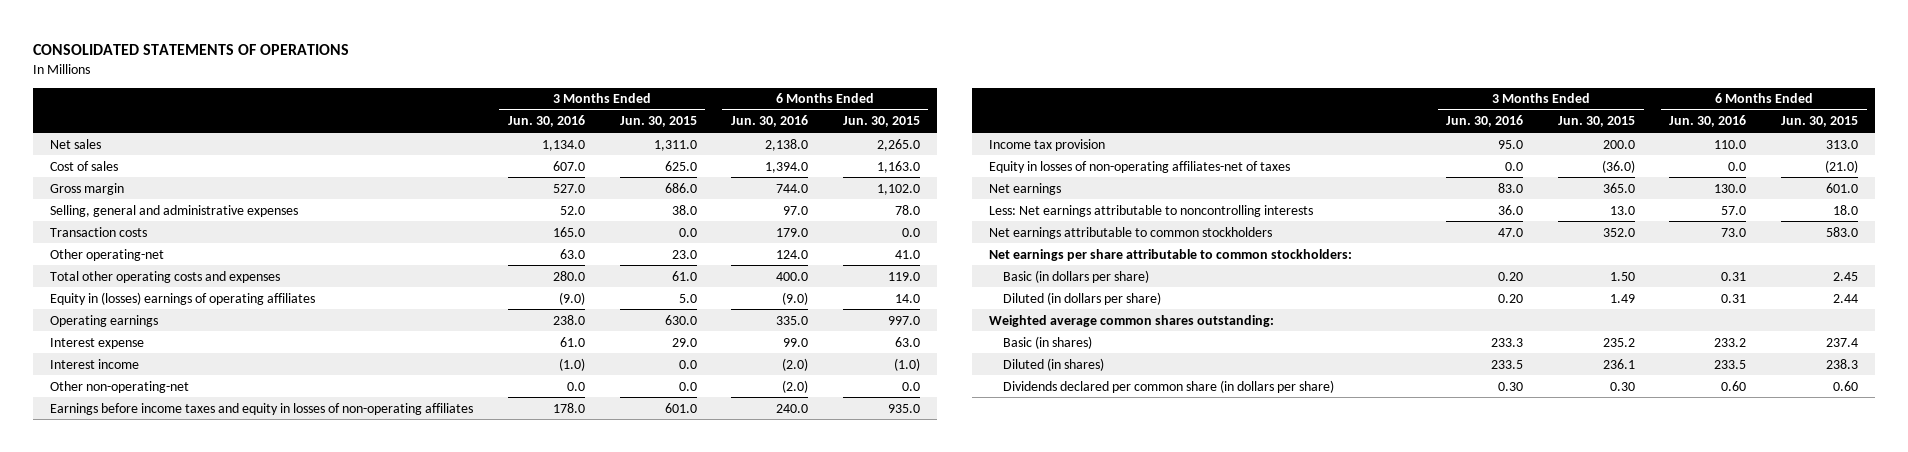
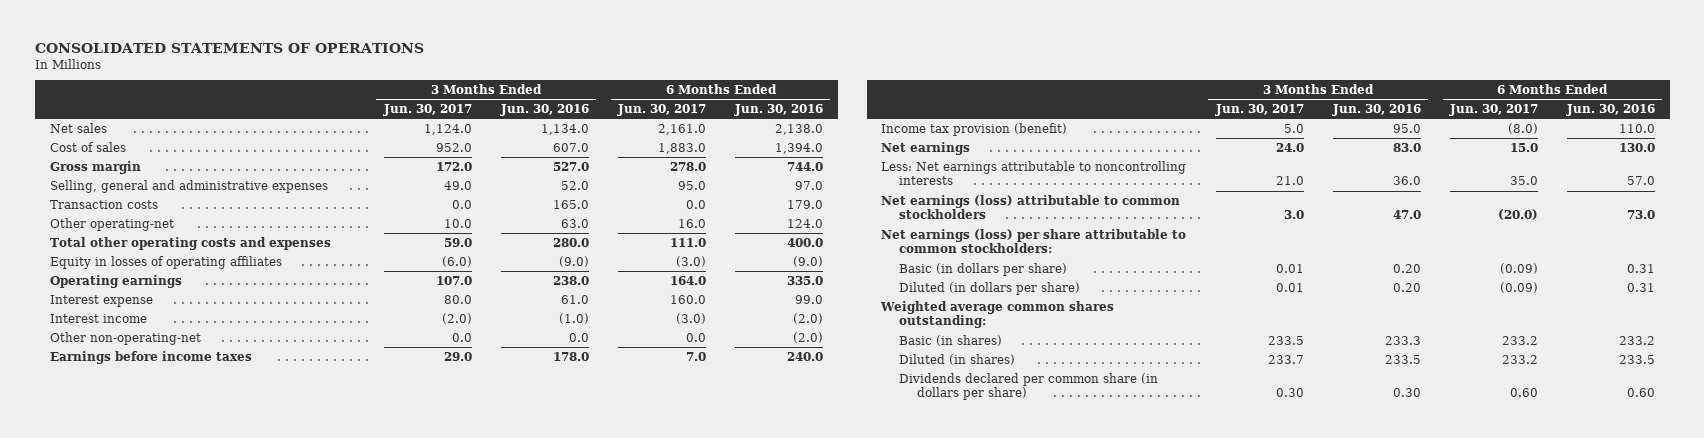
- | 3 Months Ended Jun. 30, 2016 | 3 Months Ended Jun. 30, 2015 | 6 Months Ended Jun. 30, 2016 | 6 Months Ended Jun. 30, 2015
+ | 3 Months Ended Jun. 30, 2017 | 3 Months Ended Jun. 30, 2016 | 6 Months Ended Jun. 30, 2017 | 6 Months Ended Jun. 30, 2016
- Equity in (losses) earnings of operating affiliates | (9.0) | 5.0 | (9.0) | 14.0
+ Equity in losses of operating affiliates | (6.0) | (9.0) | (3.0) | (9.0)
- Earnings before income taxes and equity in losses of non-operating affiliates | 178.0 | 601.0 | 240.0 | 935.0
- Income tax provision | 95.0 | 200.0 | 110.0 | 313.0
- Equity in losses of non-operating affiliates-net of taxes | 0.0 | (36.0) | 0.0 | (21.0)
+ Earnings before income taxes | 29.0 | 178.0 | 7.0 | 240.0
+ Income tax provision (benefit) | 5.0 | 95.0 | (8.0) | 110.0
- Net earnings attributable to common stockholders | 47.0 | 352.0 | 73.0 | 583.0
- Net earnings per share attributable to common stockholders:
+ Net earnings (loss) attributable to common stockholders | 3.0 | 47.0 | (20.0) | 73.0
+ Net earnings (loss) per share attributable to common stockholders:

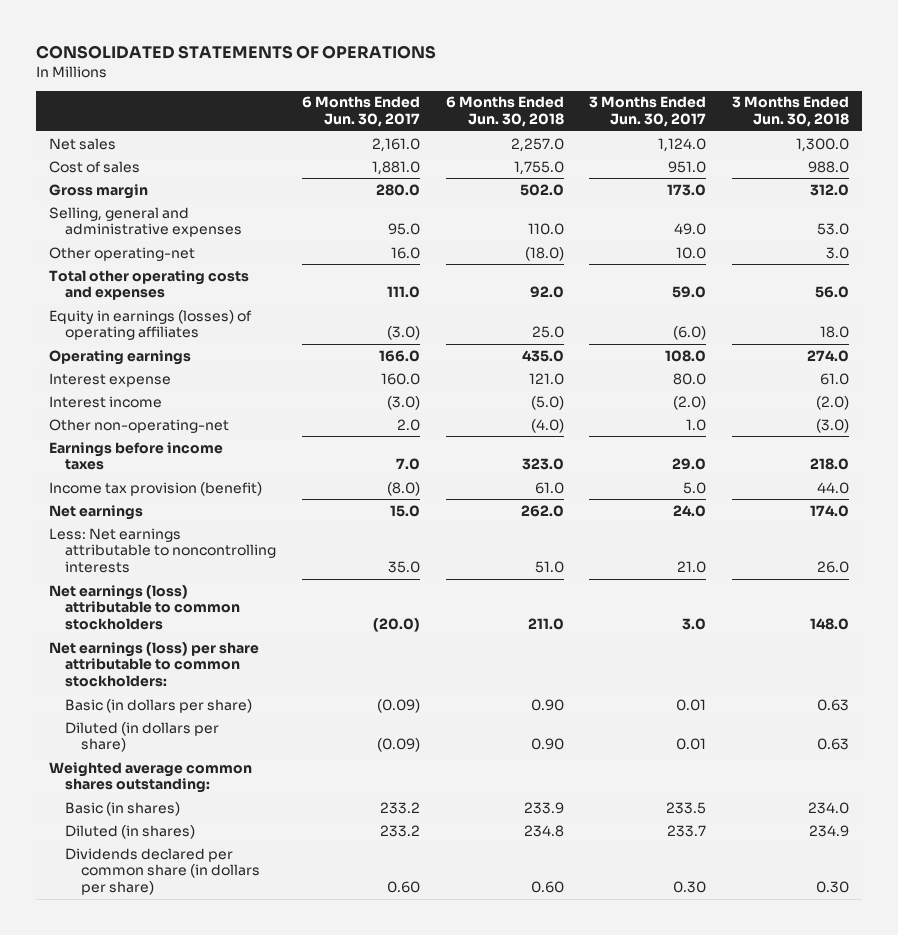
- | 3 Months Ended Jun. 30, 2017 | 3 Months Ended Jun. 30, 2016 | 6 Months Ended Jun. 30, 2017 | 6 Months Ended Jun. 30, 2016
+ | 6 Months Ended Jun. 30, 2017 | 6 Months Ended Jun. 30, 2018 | 3 Months Ended Jun. 30, 2017 | 3 Months Ended Jun. 30, 2018
- Cost of sales | 952.0 | 607.0 | 1,883.0 | 1,394.0
- Gross margin | 172.0 | 527.0 | 278.0 | 744.0
+ Cost of sales | 1,881.0 | 1,755.0 | 951.0 | 988.0
+ Gross margin | 280.0 | 502.0 | 173.0 | 312.0
- Transaction costs | 0.0 | 165.0 | 0.0 | 179.0
- Equity in losses of operating affiliates | (6.0) | (9.0) | (3.0) | (9.0)
- Operating earnings | 107.0 | 238.0 | 164.0 | 335.0
+ Equity in earnings (losses) of operating affiliates | (3.0) | 25.0 | (6.0) | 18.0
+ Operating earnings | 166.0 | 435.0 | 108.0 | 274.0
- Other non-operating-net | 0.0 | 0.0 | 0.0 | (2.0)
+ Other non-operating-net | 2.0 | (4.0) | 1.0 | (3.0)

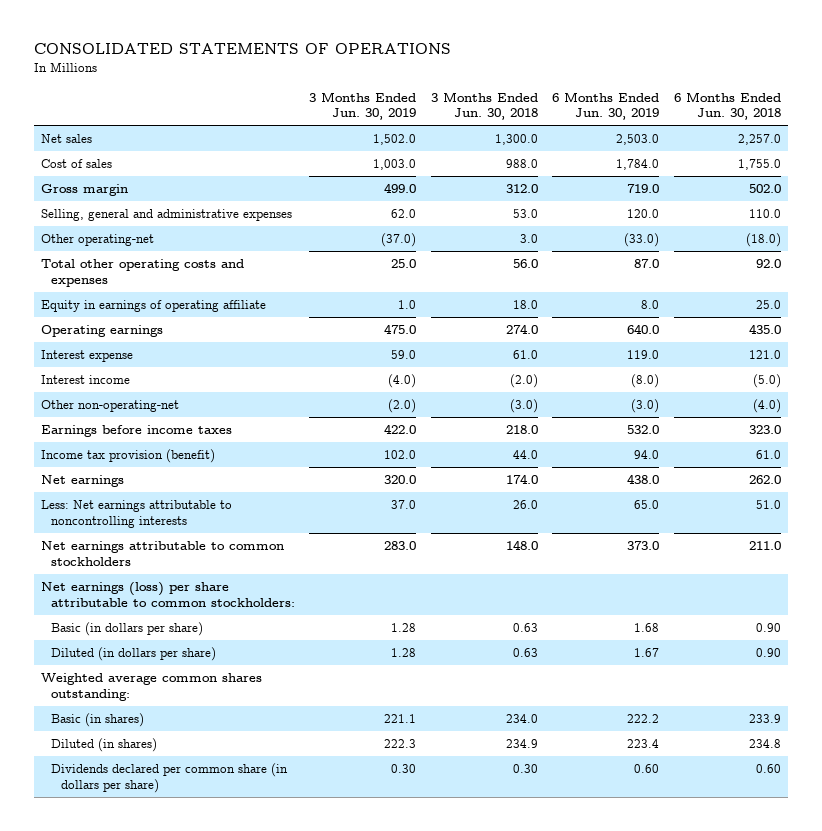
- | 6 Months Ended Jun. 30, 2017 | 6 Months Ended Jun. 30, 2018 | 3 Months Ended Jun. 30, 2017 | 3 Months Ended Jun. 30, 2018
+ | 3 Months Ended Jun. 30, 2019 | 3 Months Ended Jun. 30, 2018 | 6 Months Ended Jun. 30, 2019 | 6 Months Ended Jun. 30, 2018
- Equity in earnings (losses) of operating affiliates | (3.0) | 25.0 | (6.0) | 18.0
+ Equity in earnings of operating affiliate | 1.0 | 18.0 | 8.0 | 25.0
- Net earnings (loss) attributable to common stockholders | (20.0) | 211.0 | 3.0 | 148.0
+ Net earnings attributable to common stockholders | 283.0 | 148.0 | 373.0 | 211.0

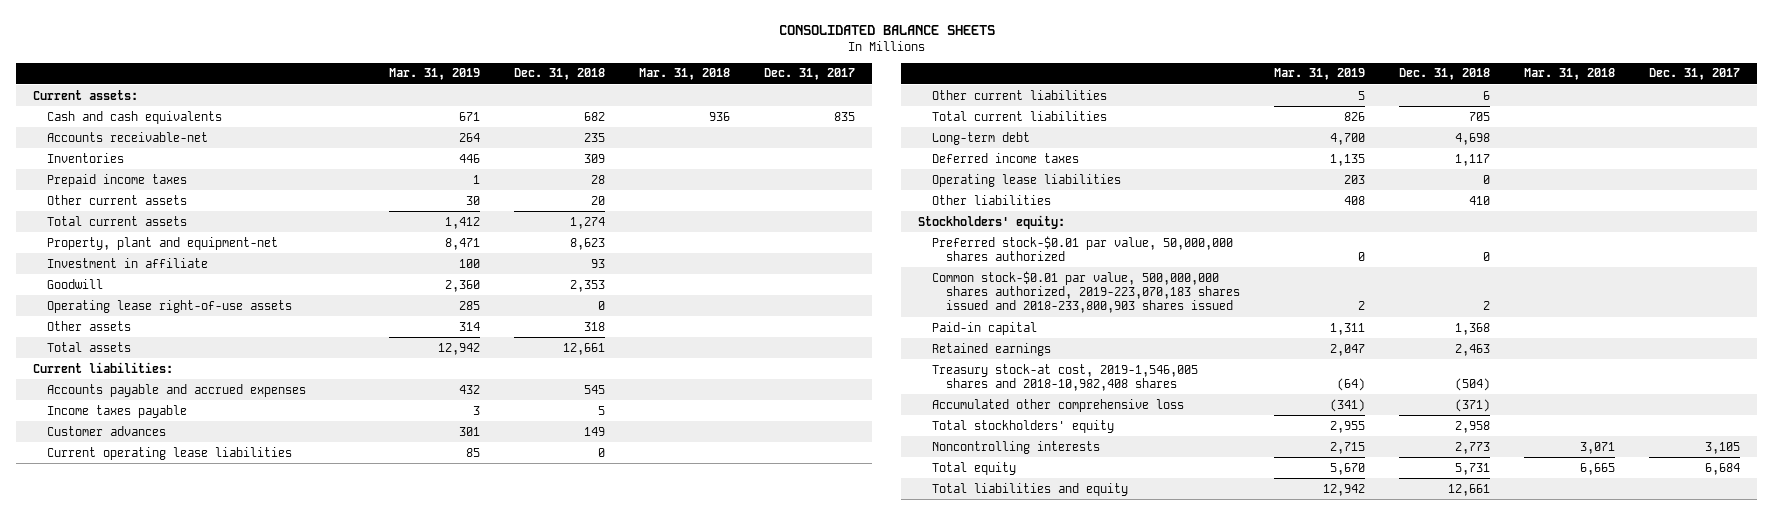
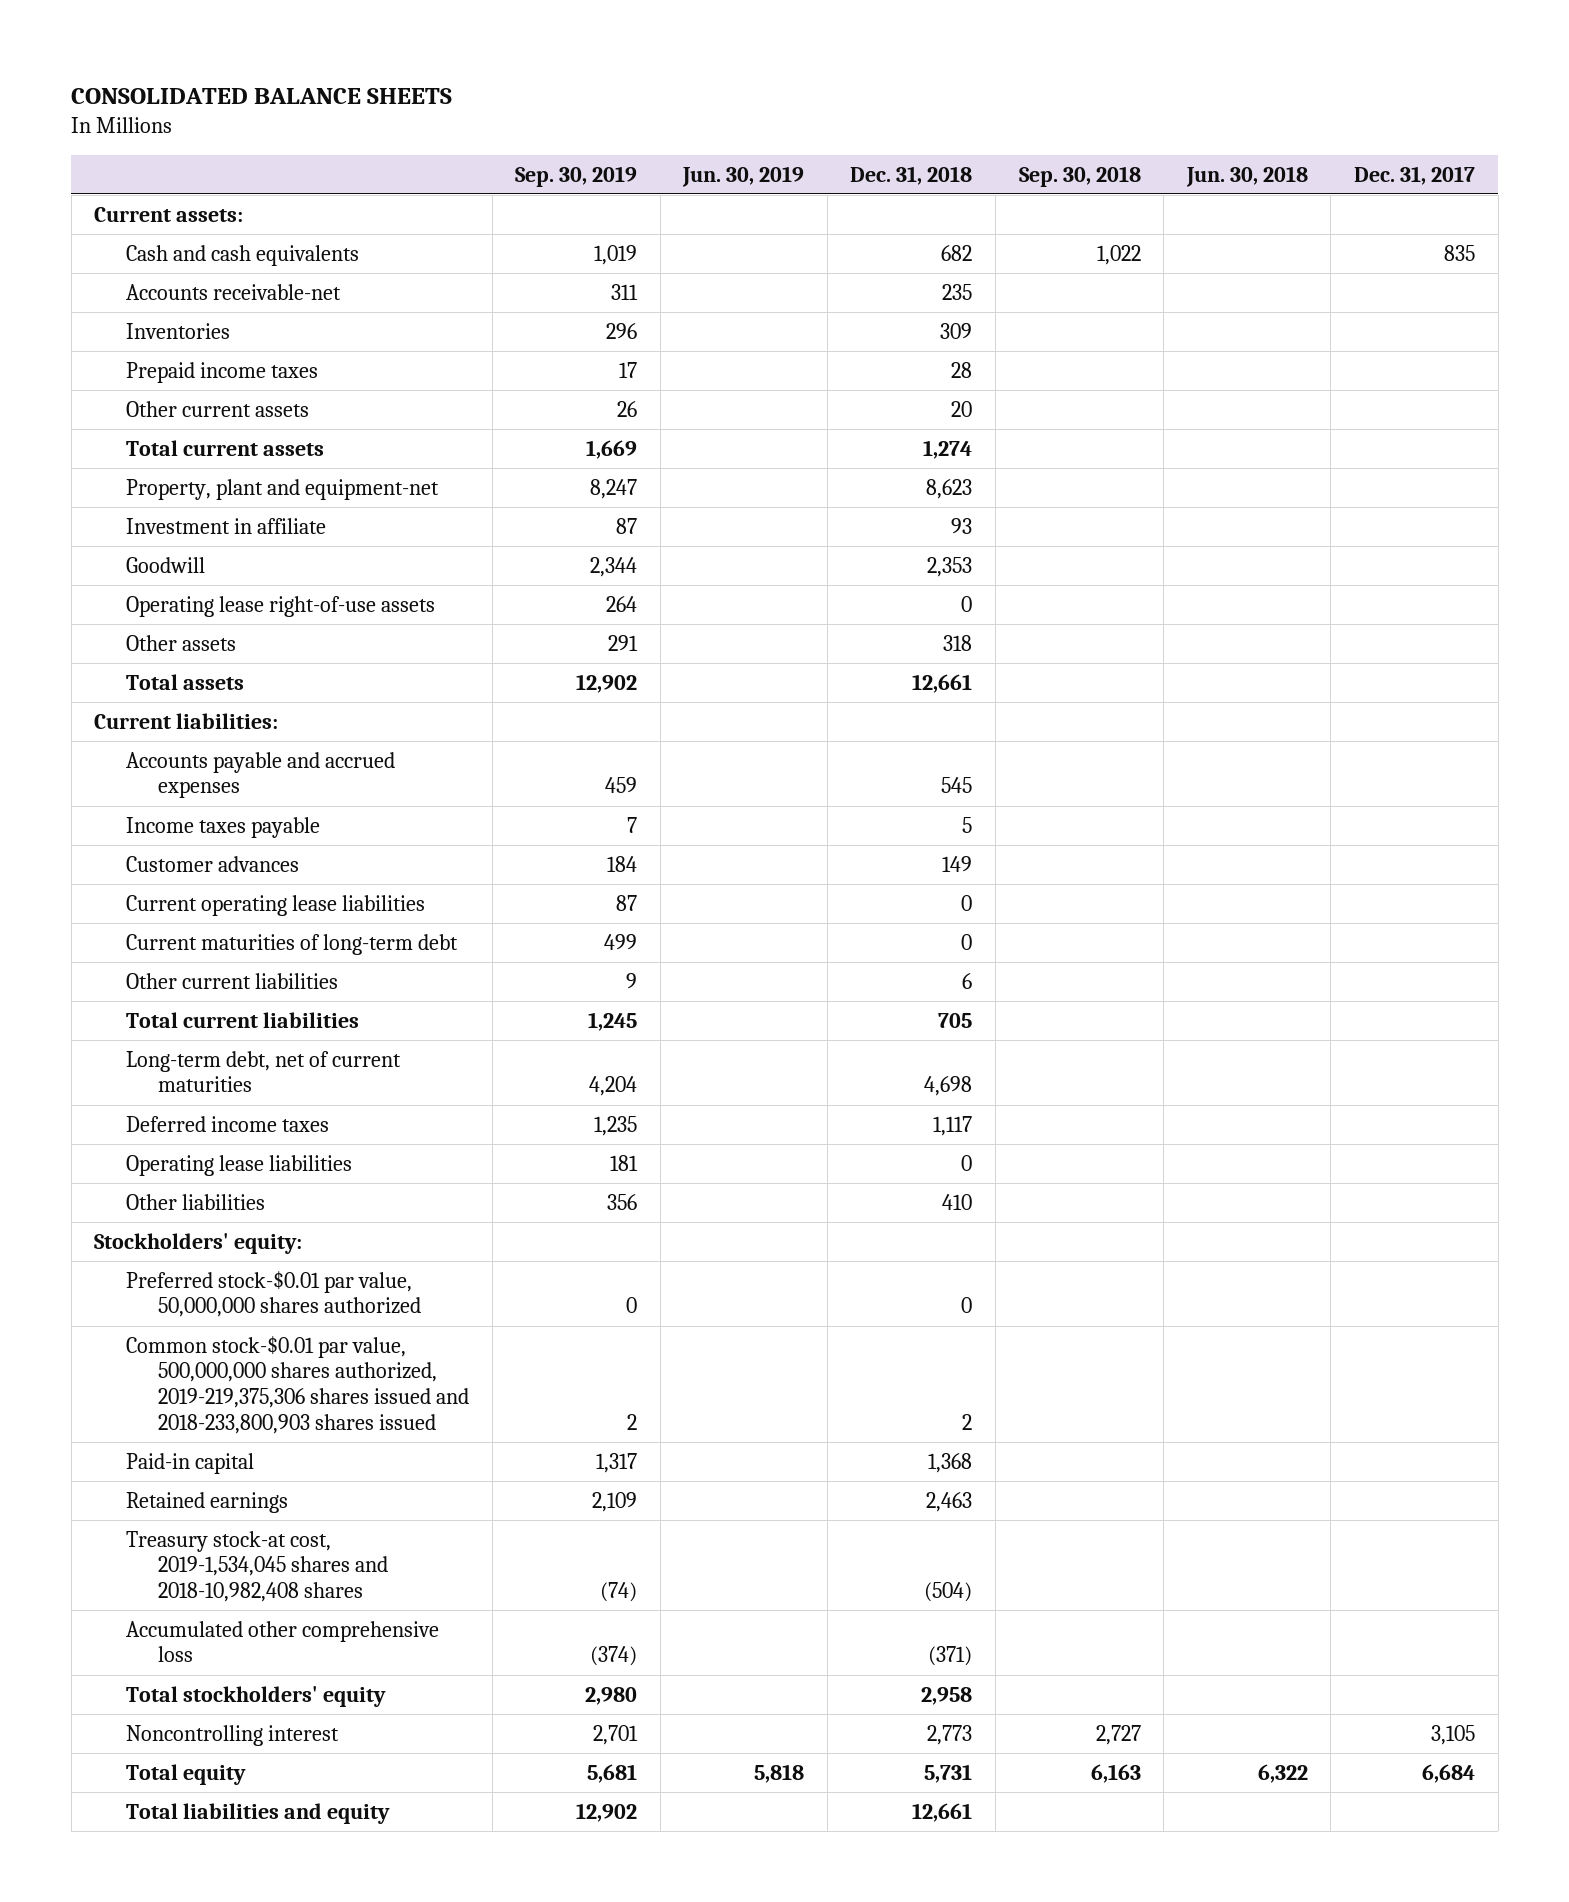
- | Mar. 31, 2019 | Dec. 31, 2018 | Mar. 31, 2018 | Dec. 31, 2017
+ | Sep. 30, 2019 | Jun. 30, 2019 | Dec. 31, 2018 | Sep. 30, 2018 | Jun. 30, 2018 | Dec. 31, 2017
+ Current maturities of long-term debt | 499 | | 0 | | |
- Long-term debt | 4,700 | 4,698 | |
+ Long-term debt, net of current maturities | 4,204 | | 4,698 | | |
- Common stock-$0.01 par value, 500,000,000 shares authorized, 2019-223,070,183 shares issued and 2018-233,800,903 shares issued | 2 | 2 | |
+ Common stock-$0.01 par value, 500,000,000 shares authorized, 2019-219,375,306 shares issued and 2018-233,800,903 shares issued | 2 | | 2 | | |
- Treasury stock-at cost, 2019-1,546,005 shares and 2018-10,982,408 shares | (64) | (504) | |
+ Treasury stock-at cost, 2019-1,534,045 shares and 2018-10,982,408 shares | (74) | | (504) | | |
- Noncontrolling interests | 2,715 | 2,773 | 3,071 | 3,105
+ Noncontrolling interest | 2,701 | | 2,773 | 2,727 | | 3,105

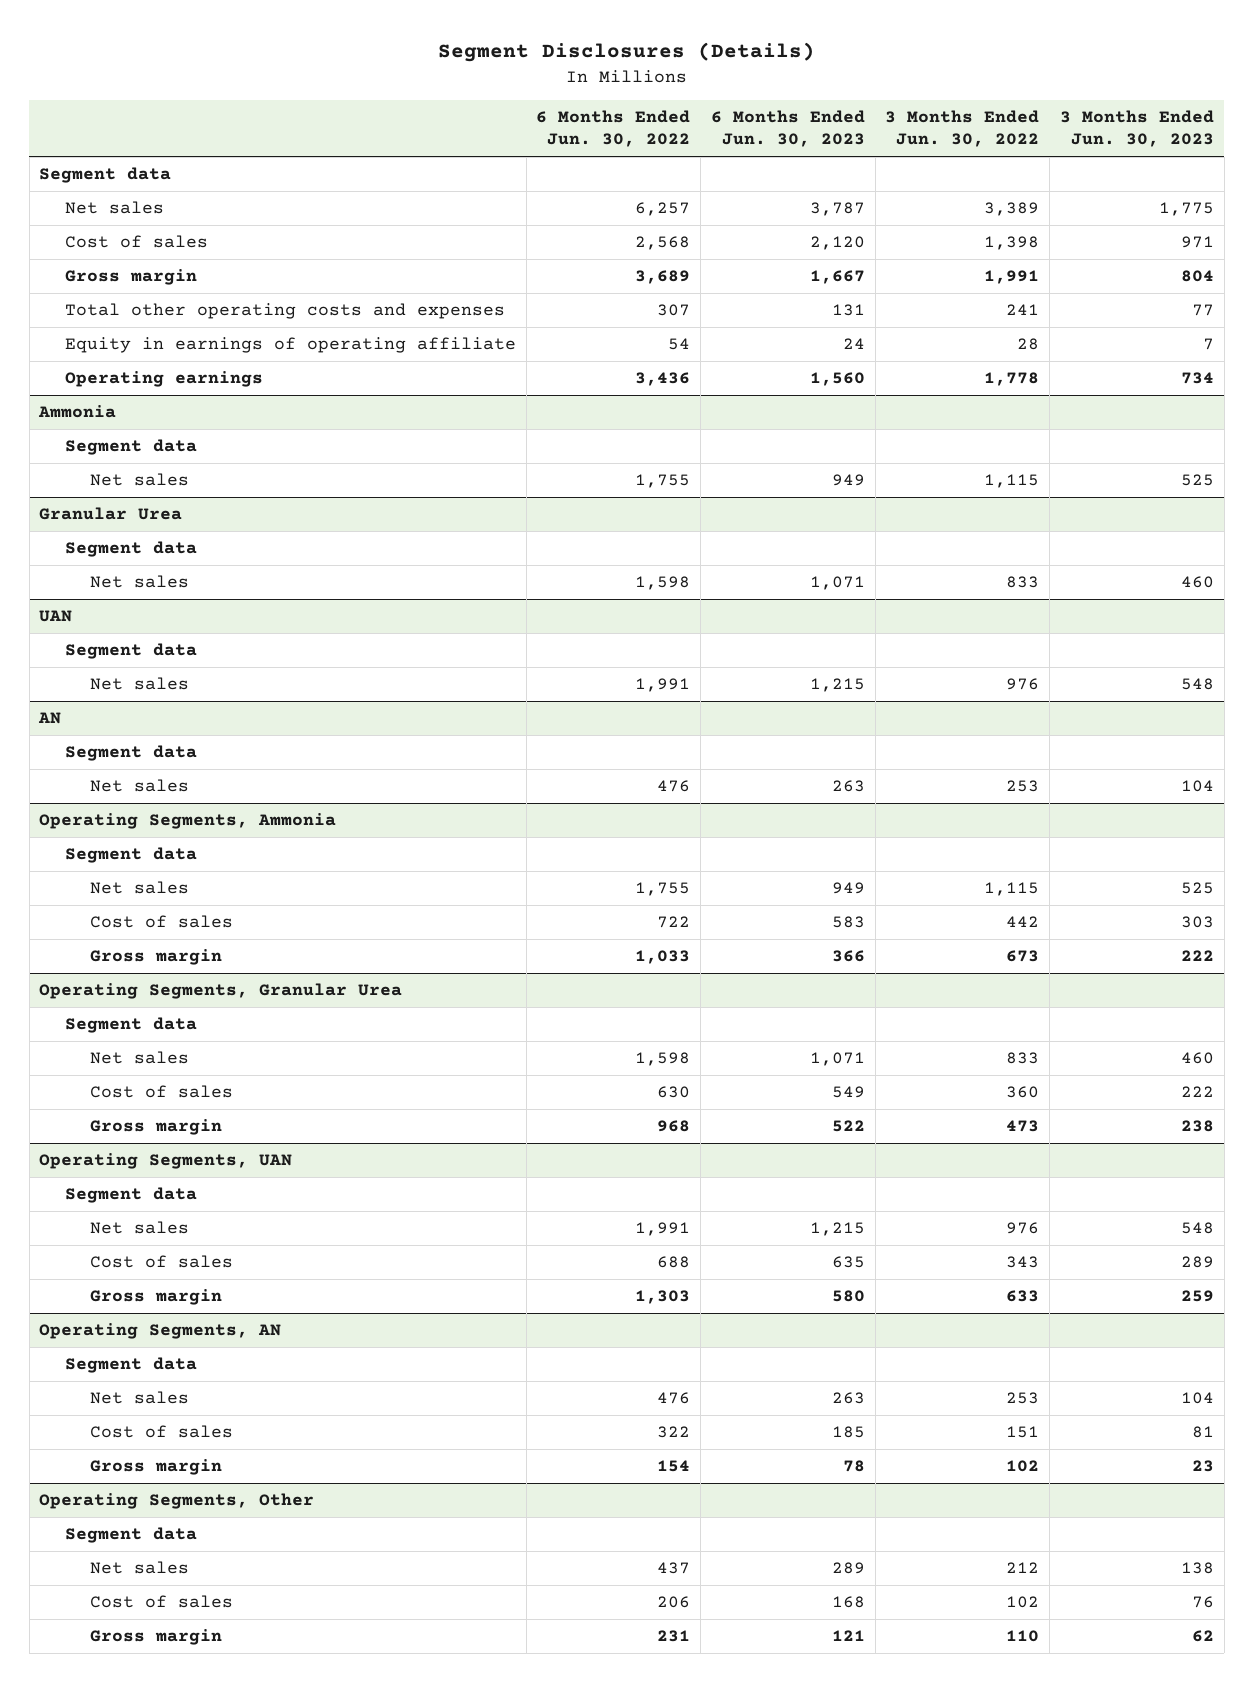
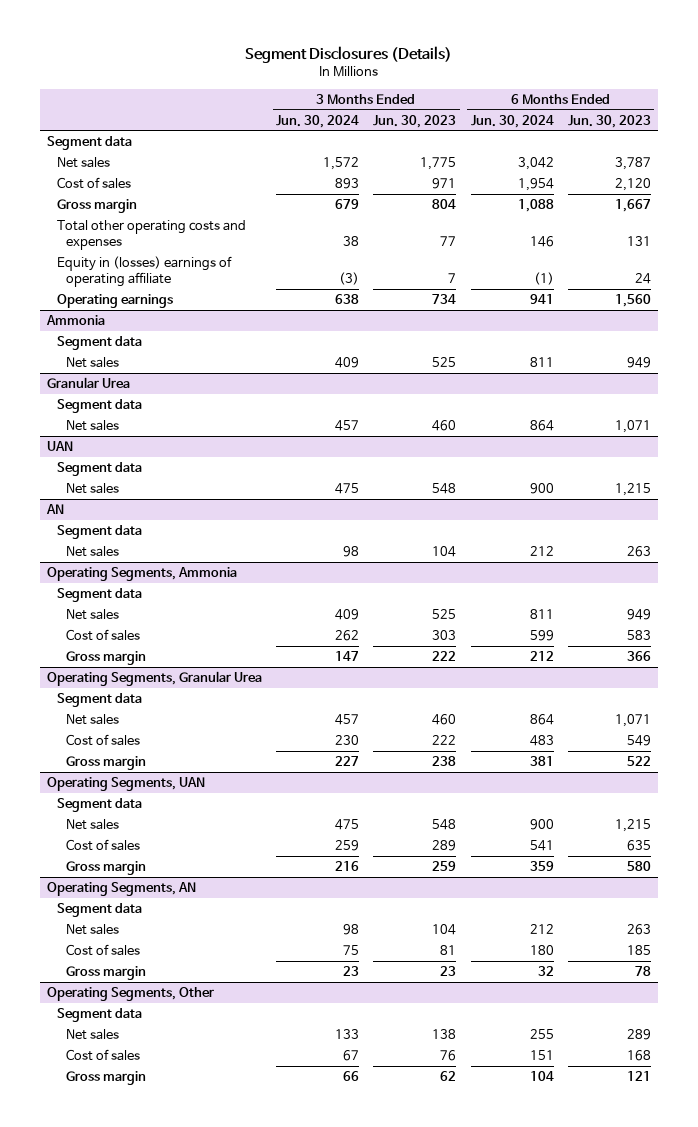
- | 6 Months Ended Jun. 30, 2022 | 6 Months Ended Jun. 30, 2023 | 3 Months Ended Jun. 30, 2022 | 3 Months Ended Jun. 30, 2023
+ | 3 Months Ended Jun. 30, 2024 | 3 Months Ended Jun. 30, 2023 | 6 Months Ended Jun. 30, 2024 | 6 Months Ended Jun. 30, 2023
- Equity in earnings of operating affiliate | 54 | 24 | 28 | 7
+ Equity in (losses) earnings of operating affiliate | (3) | 7 | (1) | 24

